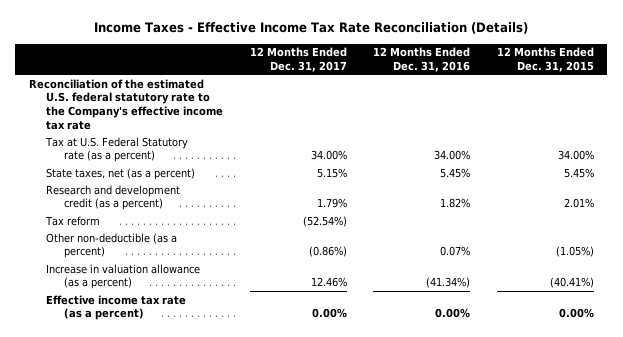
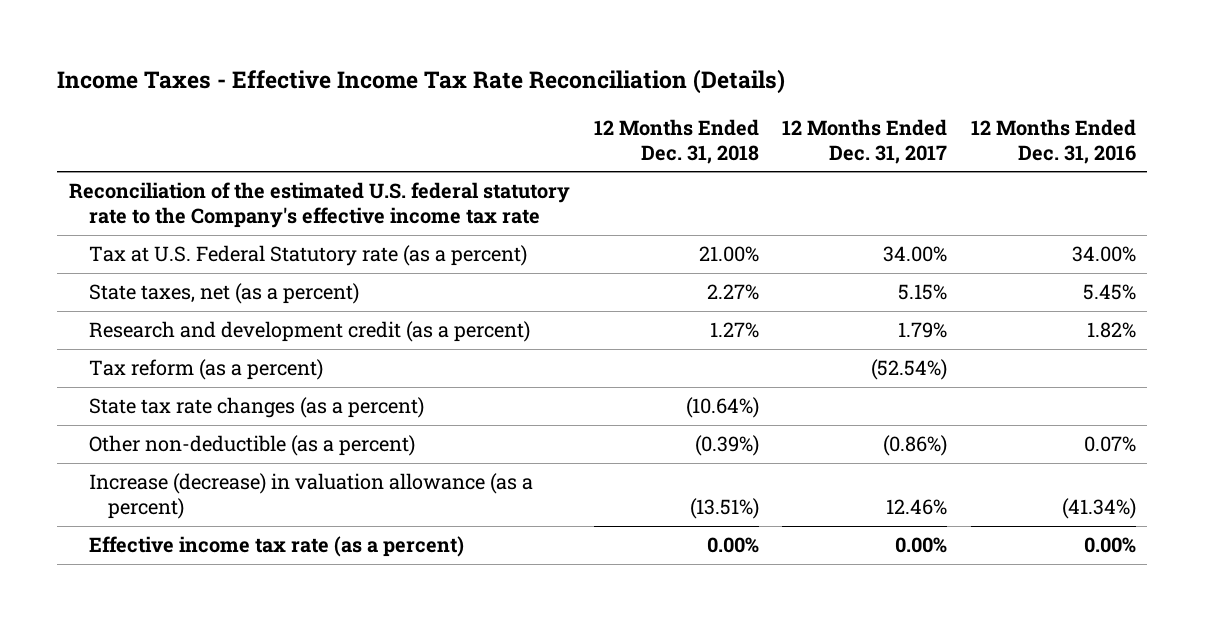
- | 12 Months Ended Dec. 31, 2017 | 12 Months Ended Dec. 31, 2016 | 12 Months Ended Dec. 31, 2015
+ | 12 Months Ended Dec. 31, 2018 | 12 Months Ended Dec. 31, 2017 | 12 Months Ended Dec. 31, 2016
- Tax reform | (52.54%) | |
+ Tax reform (as a percent) | | (52.54%) |
+ State tax rate changes (as a percent) | (10.64%) | |
- Increase in valuation allowance (as a percent) | 12.46% | (41.34%) | (40.41%)
+ Increase (decrease) in valuation allowance (as a percent) | (13.51%) | 12.46% | (41.34%)

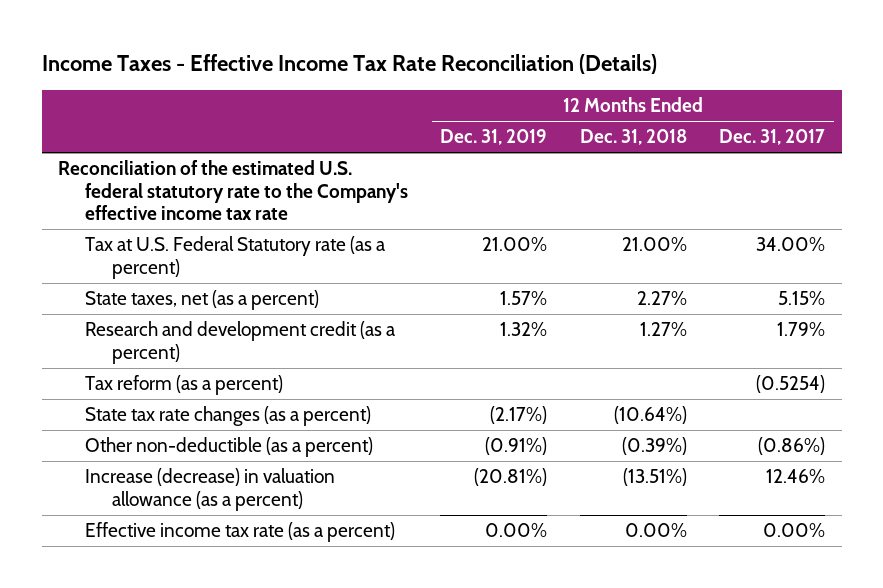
- | 12 Months Ended Dec. 31, 2018 | 12 Months Ended Dec. 31, 2017 | 12 Months Ended Dec. 31, 2016
+ | 12 Months Ended Dec. 31, 2019 | 12 Months Ended Dec. 31, 2018 | 12 Months Ended Dec. 31, 2017
- Tax reform (as a percent) | | (52.54%) |
+ Tax reform (as a percent) | | | (0.5254)

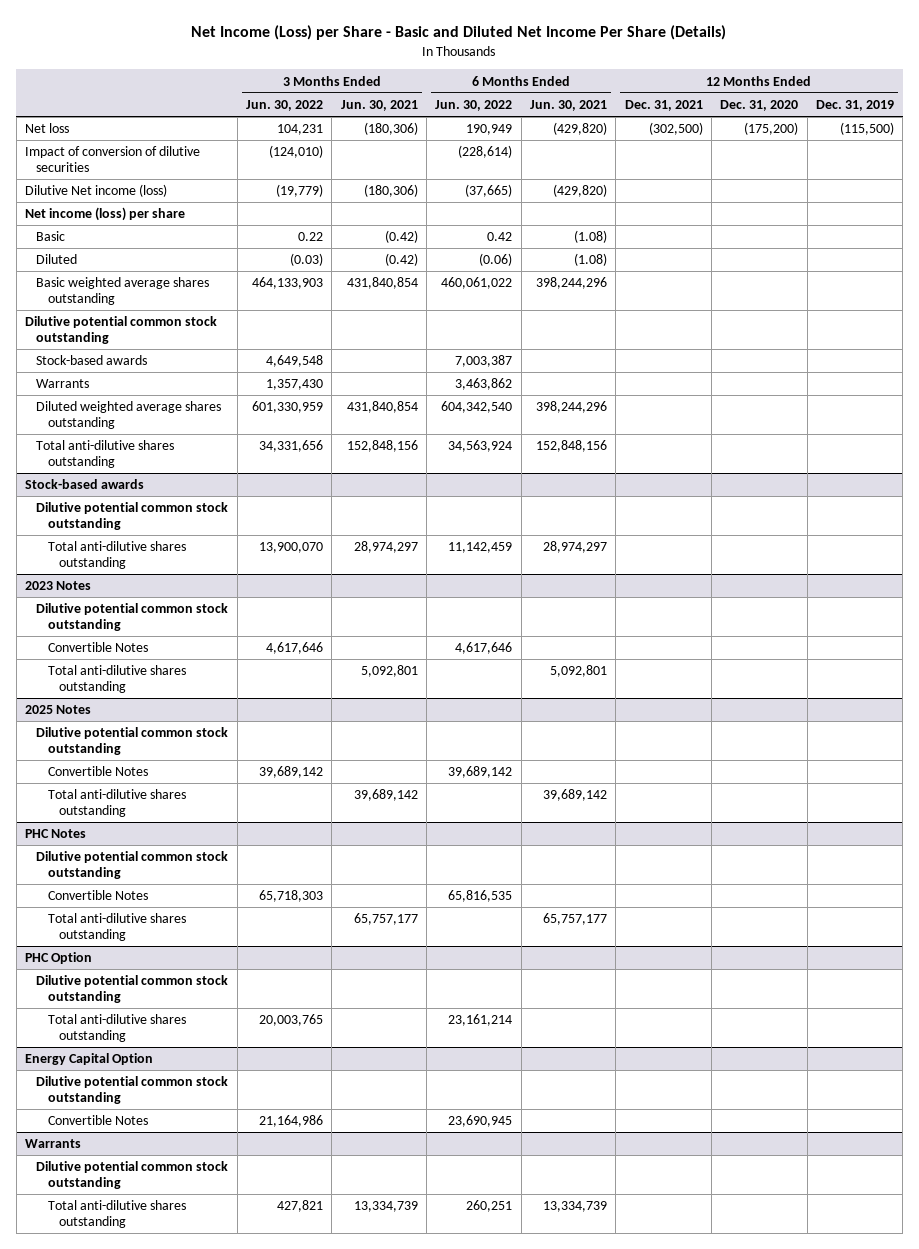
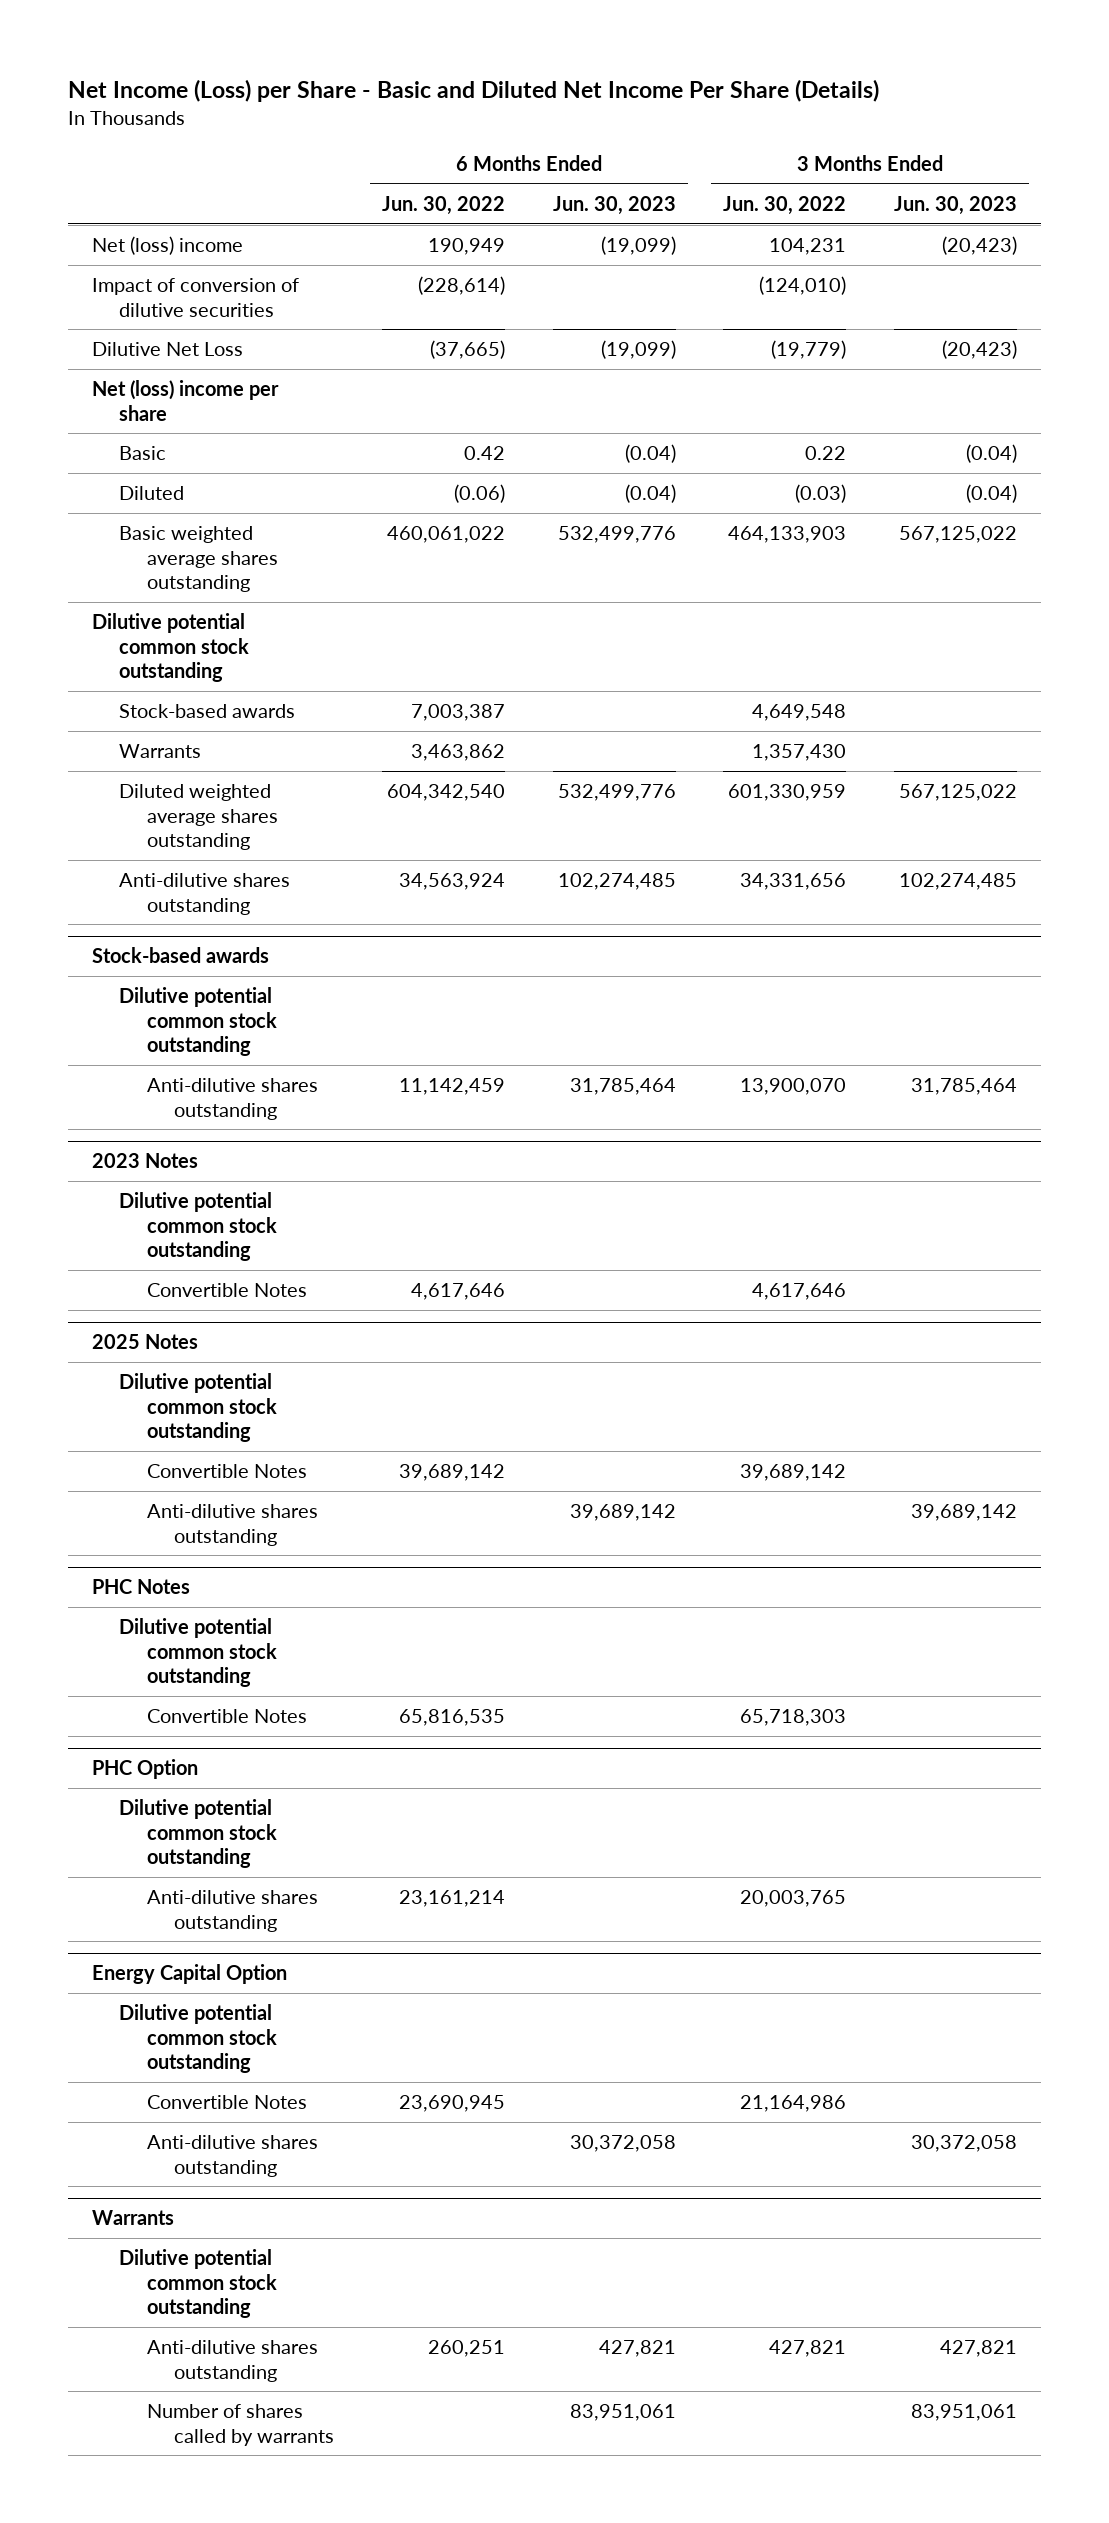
- | 3 Months Ended Jun. 30, 2022 | 3 Months Ended Jun. 30, 2021 | 6 Months Ended Jun. 30, 2022 | 6 Months Ended Jun. 30, 2021 | 12 Months Ended Dec. 31, 2021 | 12 Months Ended Dec. 31, 2020 | 12 Months Ended Dec. 31, 2019
+ | 6 Months Ended Jun. 30, 2022 | 6 Months Ended Jun. 30, 2023 | 3 Months Ended Jun. 30, 2022 | 3 Months Ended Jun. 30, 2023
- Net loss | 104,231 | (180,306) | 190,949 | (429,820) | (302,500) | (175,200) | (115,500)
+ Net (loss) income | 190,949 | (19,099) | 104,231 | (20,423)
- Dilutive Net income (loss) | (19,779) | (180,306) | (37,665) | (429,820) | | |
- Net income (loss) per share
+ Dilutive Net Loss | (37,665) | (19,099) | (19,779) | (20,423)
+ Net (loss) income per share
- Total anti-dilutive shares outstanding | 34,331,656 | 152,848,156 | 34,563,924 | 152,848,156 | | |
+ Anti-dilutive shares outstanding | 34,563,924 | 102,274,485 | 34,331,656 | 102,274,485
@ Stock-based awards
- Total anti-dilutive shares outstanding | 13,900,070 | 28,974,297 | 11,142,459 | 28,974,297 | | |
+ Anti-dilutive shares outstanding | 11,142,459 | 31,785,464 | 13,900,070 | 31,785,464
@ 2023 Notes
- Total anti-dilutive shares outstanding | | 5,092,801 | | 5,092,801 | | |
@ 2025 Notes
- Total anti-dilutive shares outstanding | | 39,689,142 | | 39,689,142 | | |
+ Anti-dilutive shares outstanding | | 39,689,142 | | 39,689,142
@ PHC Notes
- Total anti-dilutive shares outstanding | | 65,757,177 | | 65,757,177 | | |
@ PHC Option
- Total anti-dilutive shares outstanding | 20,003,765 | | 23,161,214 | | | |
+ Anti-dilutive shares outstanding | 23,161,214 | | 20,003,765 |
@ Energy Capital Option
+ Anti-dilutive shares outstanding | | 30,372,058 | | 30,372,058
@ Warrants
- Total anti-dilutive shares outstanding | 427,821 | 13,334,739 | 260,251 | 13,334,739 | | |
+ Anti-dilutive shares outstanding | 260,251 | 427,821 | 427,821 | 427,821
+ Number of shares called by warrants | | 83,951,061 | | 83,951,061

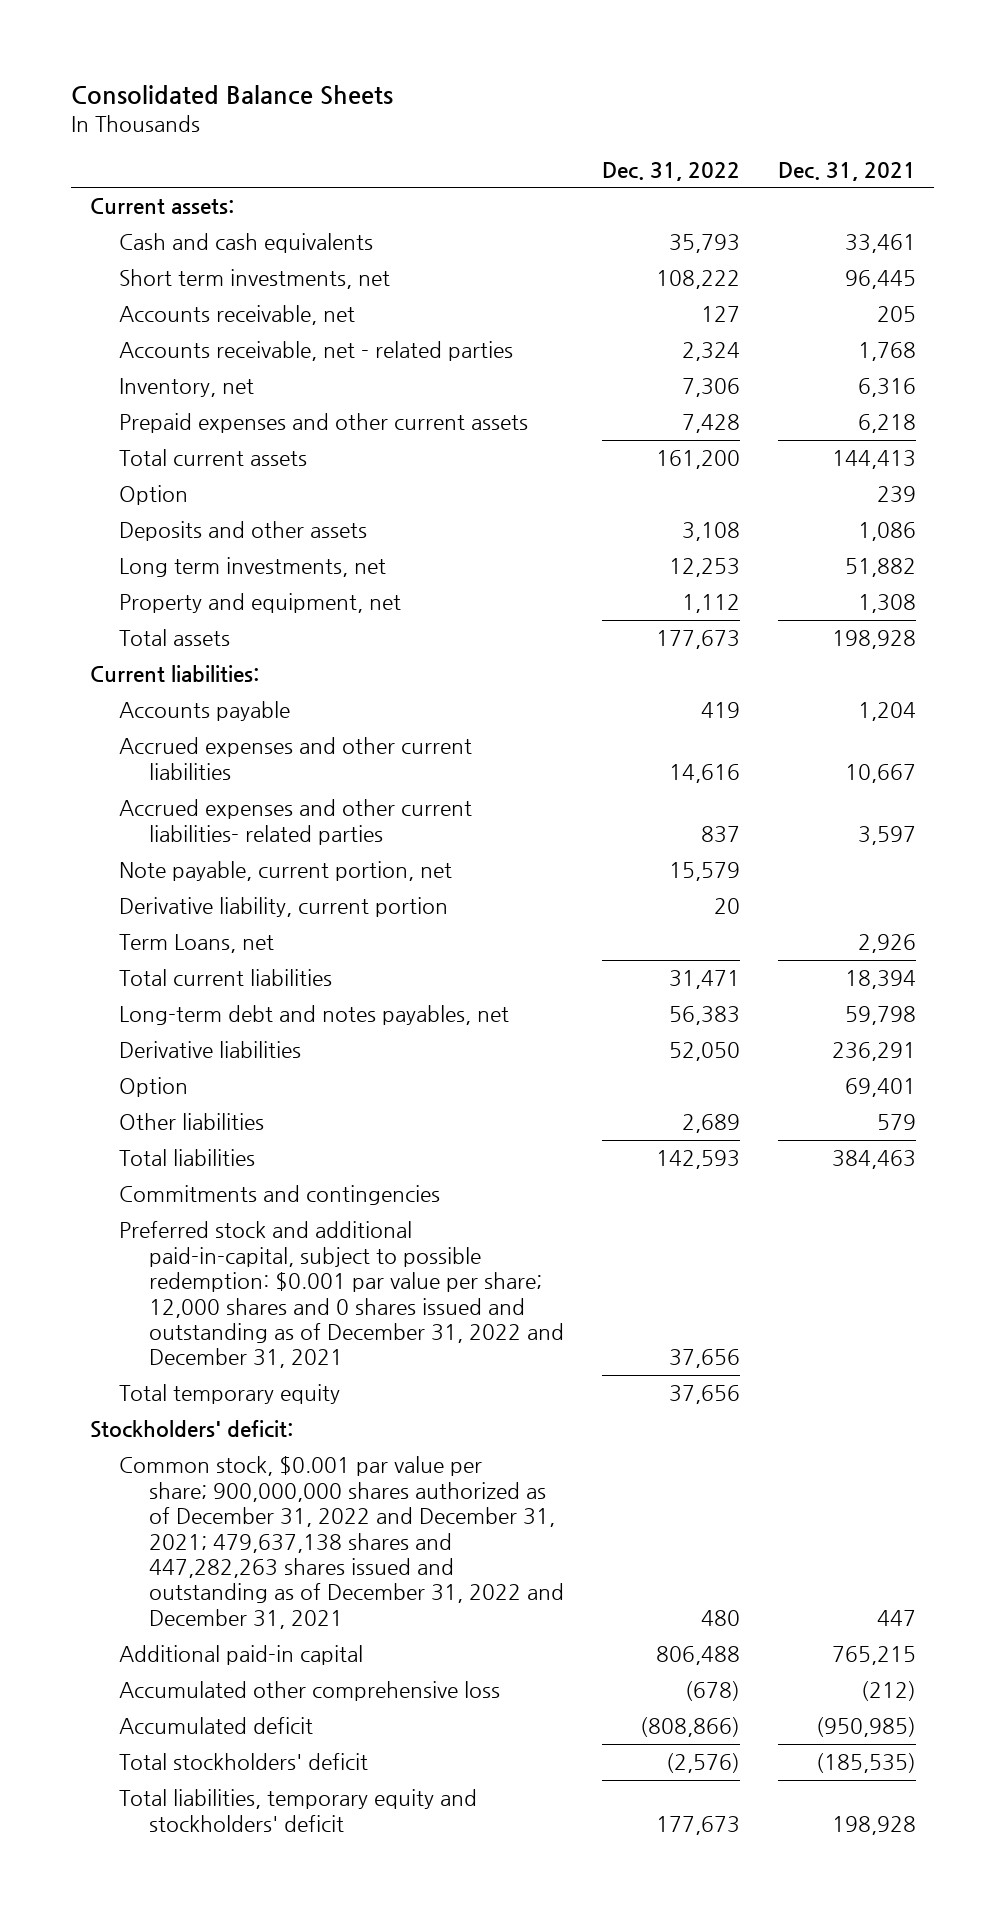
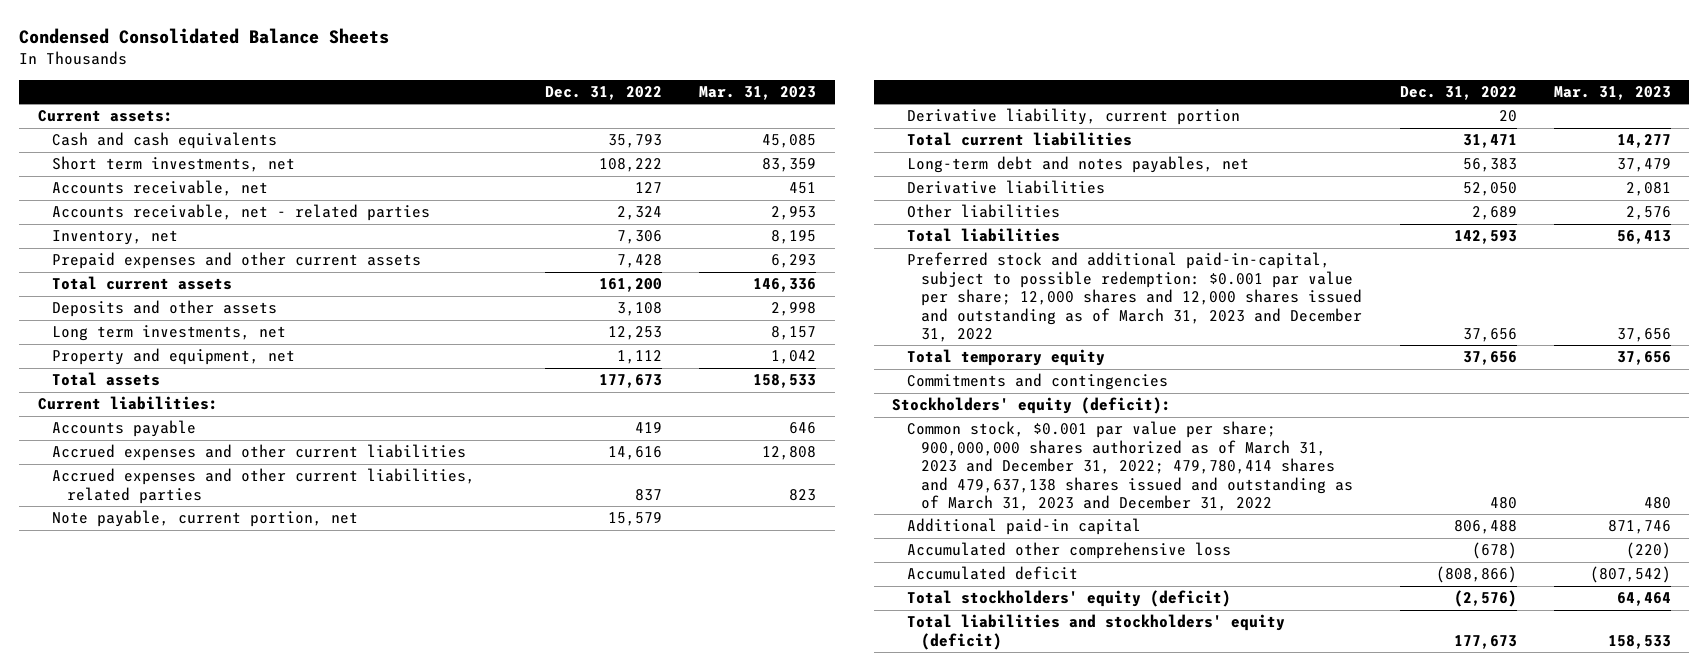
- Consolidated Balance Sheets
+ Condensed Consolidated Balance Sheets
- | Dec. 31, 2022 | Dec. 31, 2021
+ | Dec. 31, 2022 | Mar. 31, 2023
- Option | | 239
- Accrued expenses and other current liabilities- related parties | 837 | 3,597
+ Accrued expenses and other current liabilities, related parties | 837 | 823
- Term Loans, net | | 2,926
- Option | | 69,401
- Preferred stock and additional paid-in-capital, subject to possible redemption: $0.001 par value per share; 12,000 shares and 0 shares issued and outstanding as of December 31, 2022 and December 31, 2021 | 37,656 |
+ Preferred stock and additional paid-in-capital, subject to possible redemption: $0.001 par value per share; 12,000 shares and 12,000 shares issued and outstanding as of March 31, 2023 and December 31, 2022 | 37,656 | 37,656
- Stockholders' deficit:
- Common stock, $0.001 par value per share; 900,000,000 shares authorized as of December 31, 2022 and December 31, 2021; 479,637,138 shares and 447,282,263 shares issued and outstanding as of December 31, 2022 and December 31, 2021 | 480 | 447
moved down: Commitments and contingencies
+ Stockholders' equity (deficit):
+ Common stock, $0.001 par value per share; 900,000,000 shares authorized as of March 31, 2023 and December 31, 2022; 479,780,414 shares and 479,637,138 shares issued and outstanding as of March 31, 2023 and December 31, 2022 | 480 | 480
- Total stockholders' deficit | (2,576) | (185,535)
- Total liabilities, temporary equity and stockholders' deficit | 177,673 | 198,928
+ Total stockholders' equity (deficit) | (2,576) | 64,464
+ Total liabilities and stockholders' equity (deficit) | 177,673 | 158,533

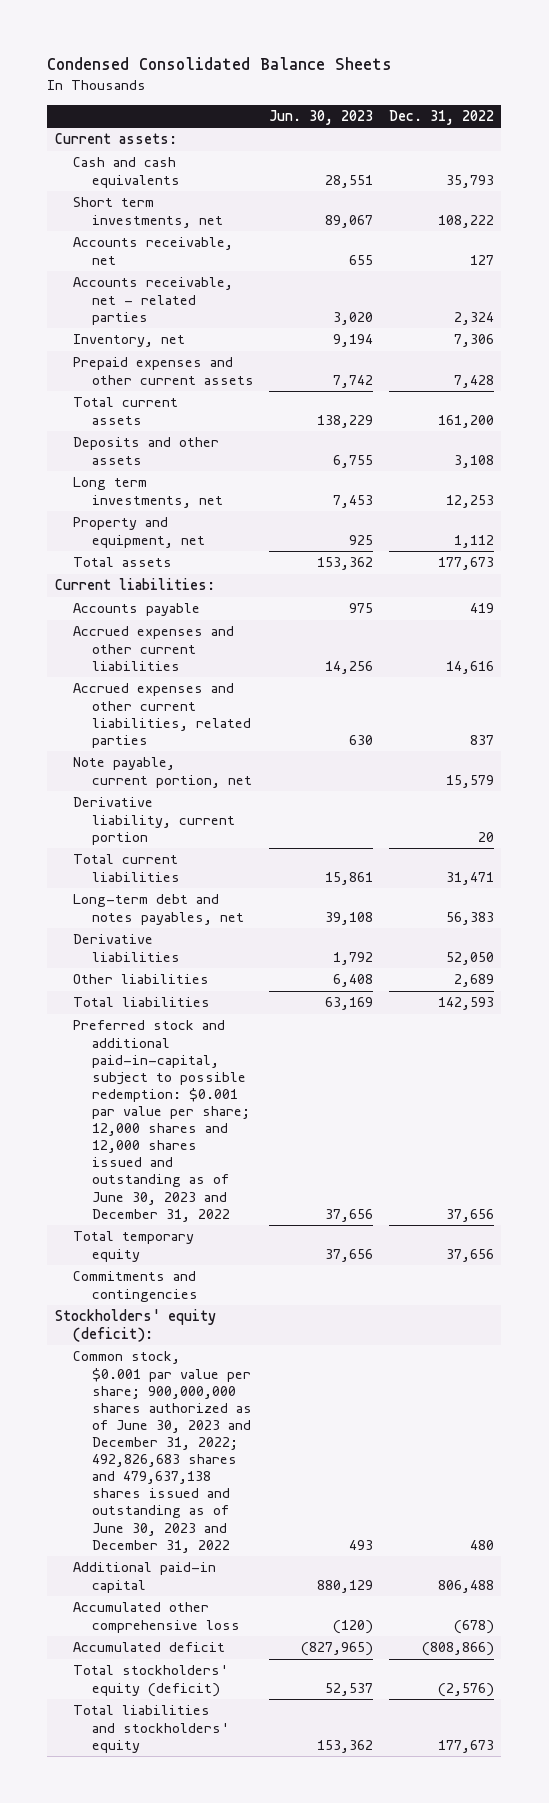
- | Dec. 31, 2022 | Mar. 31, 2023
+ | Jun. 30, 2023 | Dec. 31, 2022
- Preferred stock and additional paid-in-capital, subject to possible redemption: $0.001 par value per share; 12,000 shares and 12,000 shares issued and outstanding as of March 31, 2023 and December 31, 2022 | 37,656 | 37,656
+ Preferred stock and additional paid-in-capital, subject to possible redemption: $0.001 par value per share; 12,000 shares and 12,000 shares issued and outstanding as of June 30, 2023 and December 31, 2022 | 37,656 | 37,656
- Common stock, $0.001 par value per share; 900,000,000 shares authorized as of March 31, 2023 and December 31, 2022; 479,780,414 shares and 479,637,138 shares issued and outstanding as of March 31, 2023 and December 31, 2022 | 480 | 480
+ Common stock, $0.001 par value per share; 900,000,000 shares authorized as of June 30, 2023 and December 31, 2022; 492,826,683 shares and 479,637,138 shares issued and outstanding as of June 30, 2023 and December 31, 2022 | 493 | 480
- Total liabilities and stockholders' equity (deficit) | 177,673 | 158,533
+ Total liabilities and stockholders' equity | 153,362 | 177,673

